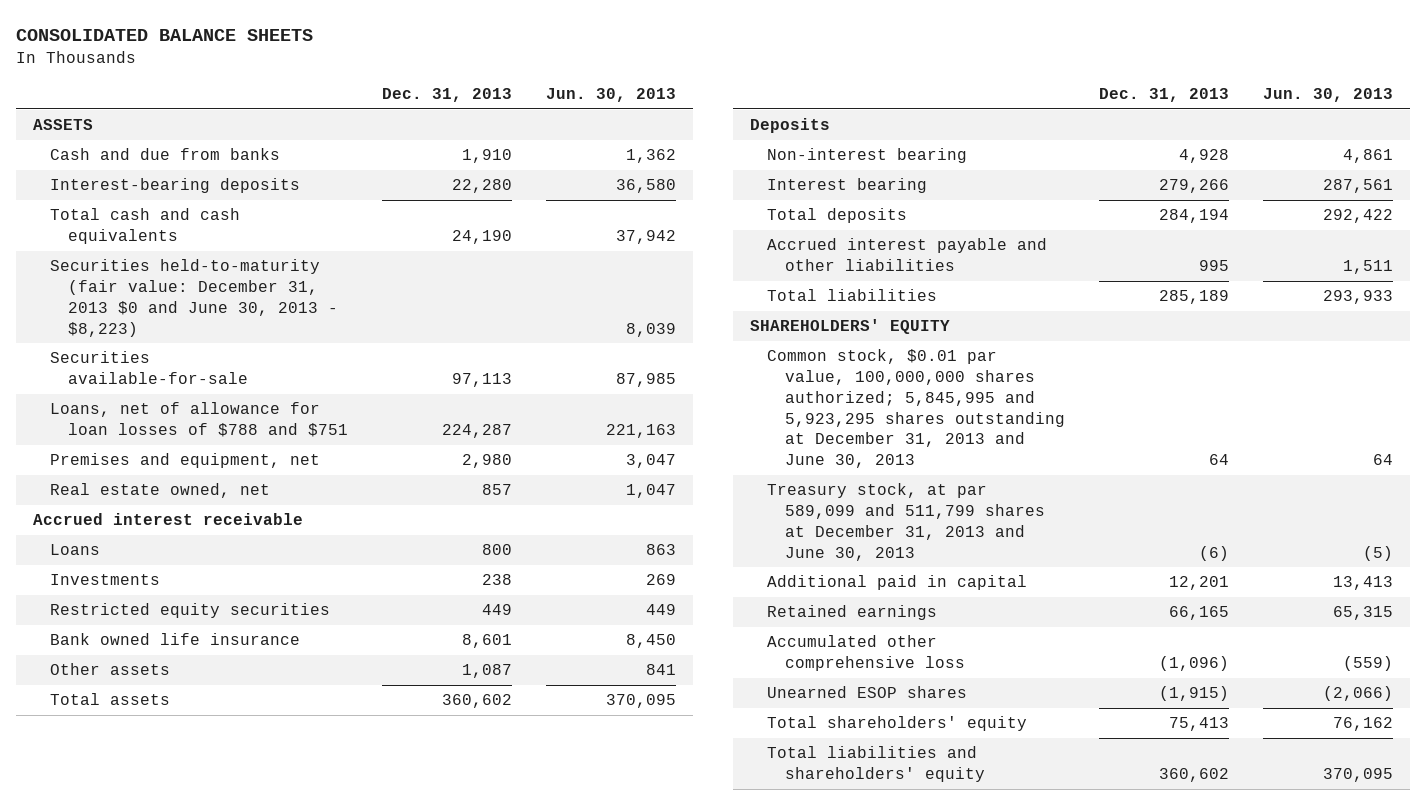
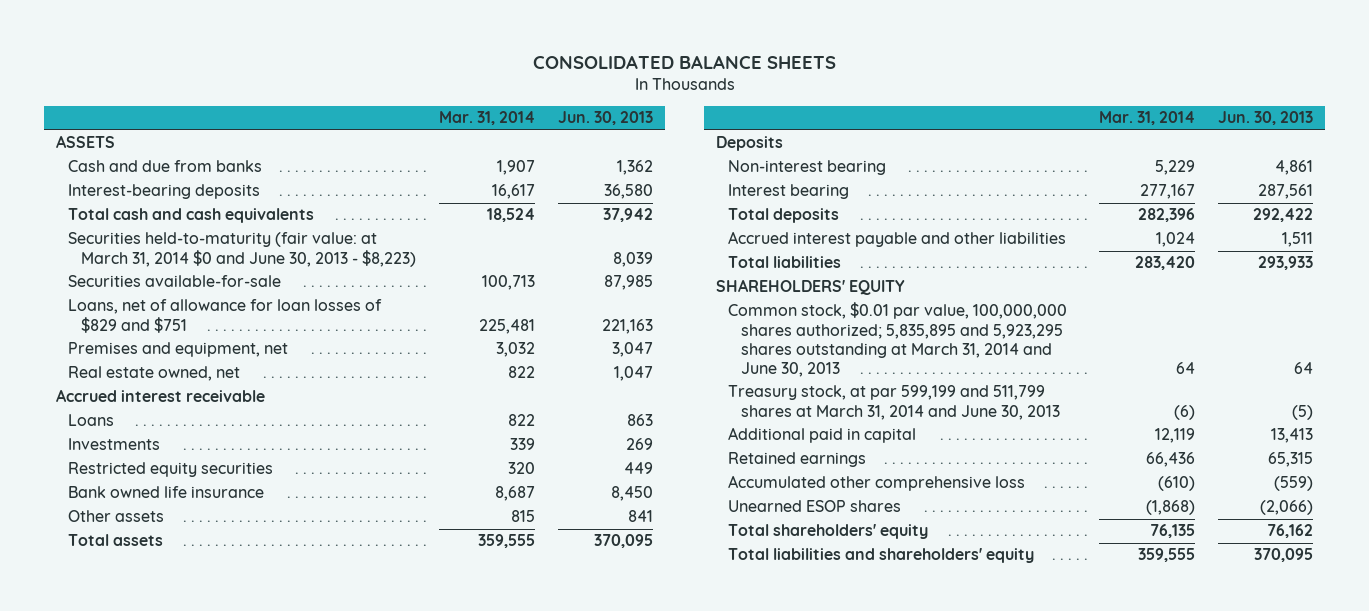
- | Dec. 31, 2013 | Jun. 30, 2013
+ | Mar. 31, 2014 | Jun. 30, 2013
- Securities held-to-maturity (fair value: December 31, 2013 $0 and June 30, 2013 - $8,223) | | 8,039
+ Securities held-to-maturity (fair value: at March 31, 2014 $0 and June 30, 2013 - $8,223) | | 8,039
- Loans, net of allowance for loan losses of $788 and $751 | 224,287 | 221,163
+ Loans, net of allowance for loan losses of $829 and $751 | 225,481 | 221,163
- Common stock, $0.01 par value, 100,000,000 shares authorized; 5,845,995 and 5,923,295 shares outstanding at December 31, 2013 and June 30, 2013 | 64 | 64
- Treasury stock, at par 589,099 and 511,799 shares at December 31, 2013 and June 30, 2013 | (6) | (5)
+ Common stock, $0.01 par value, 100,000,000 shares authorized; 5,835,895 and 5,923,295 shares outstanding at March 31, 2014 and June 30, 2013 | 64 | 64
+ Treasury stock, at par 599,199 and 511,799 shares at March 31, 2014 and June 30, 2013 | (6) | (5)

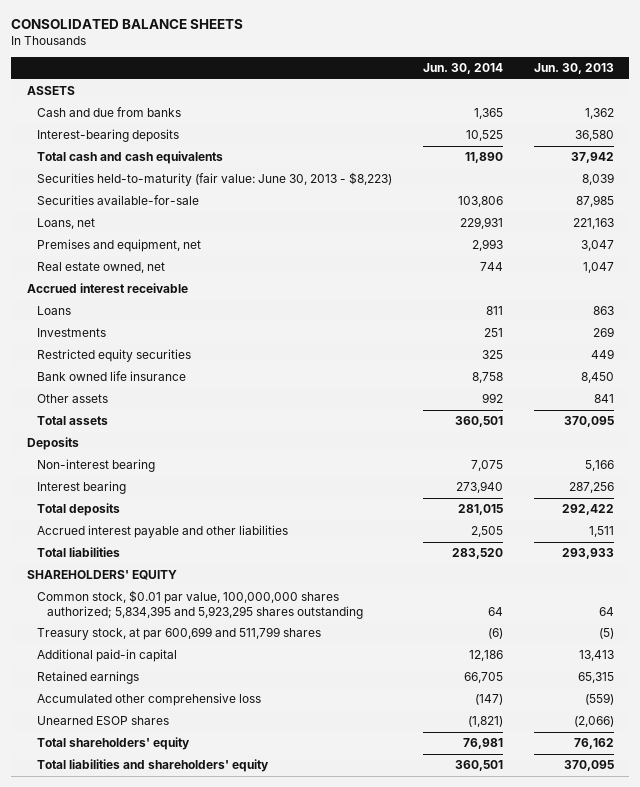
- | Mar. 31, 2014 | Jun. 30, 2013
+ | Jun. 30, 2014 | Jun. 30, 2013
- Securities held-to-maturity (fair value: at March 31, 2014 $0 and June 30, 2013 - $8,223) | | 8,039
+ Securities held-to-maturity (fair value: June 30, 2013 - $8,223) | | 8,039
- Loans, net of allowance for loan losses of $829 and $751 | 225,481 | 221,163
+ Loans, net | 229,931 | 221,163
- Non-interest bearing | 5,229 | 4,861
- Interest bearing | 277,167 | 287,561
+ Non-interest bearing | 7,075 | 5,166
+ Interest bearing | 273,940 | 287,256
- Common stock, $0.01 par value, 100,000,000 shares authorized; 5,835,895 and 5,923,295 shares outstanding at March 31, 2014 and June 30, 2013 | 64 | 64
- Treasury stock, at par 599,199 and 511,799 shares at March 31, 2014 and June 30, 2013 | (6) | (5)
- Additional paid in capital | 12,119 | 13,413
+ Common stock, $0.01 par value, 100,000,000 shares authorized; 5,834,395 and 5,923,295 shares outstanding | 64 | 64
+ Treasury stock, at par 600,699 and 511,799 shares | (6) | (5)
+ Additional paid-in capital | 12,186 | 13,413

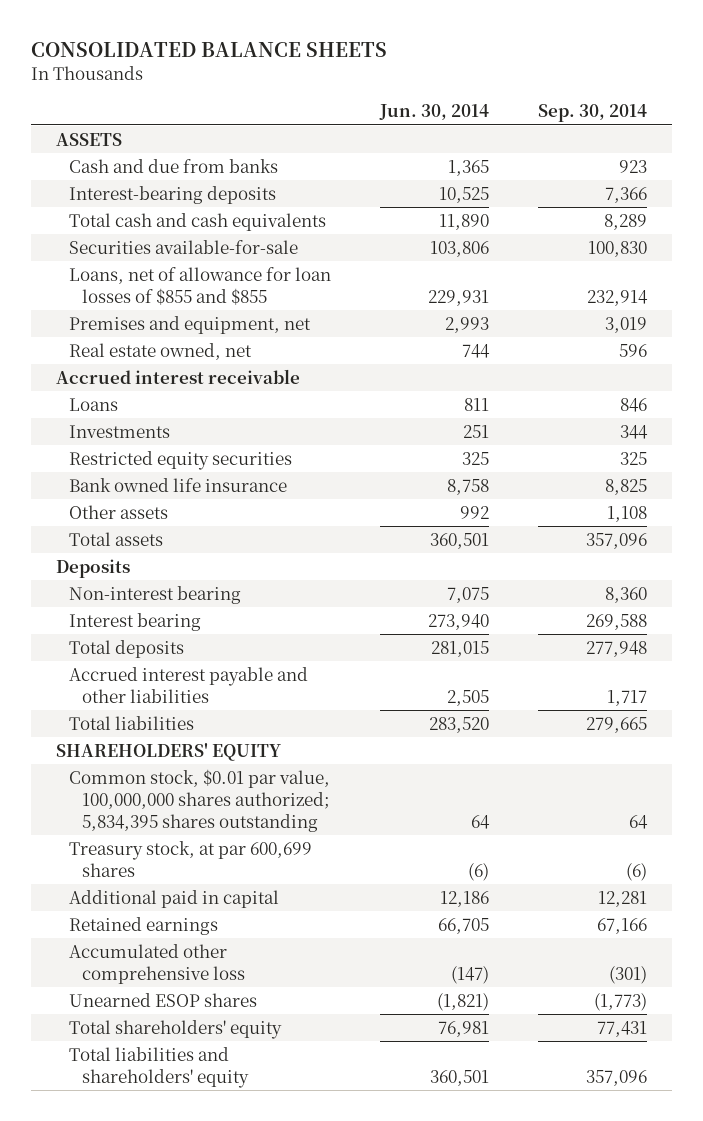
- | Jun. 30, 2014 | Jun. 30, 2013
+ | Jun. 30, 2014 | Sep. 30, 2014
- Securities held-to-maturity (fair value: June 30, 2013 - $8,223) | | 8,039
- Loans, net | 229,931 | 221,163
+ Loans, net of allowance for loan losses of $855 and $855 | 229,931 | 232,914
- Common stock, $0.01 par value, 100,000,000 shares authorized; 5,834,395 and 5,923,295 shares outstanding | 64 | 64
- Treasury stock, at par 600,699 and 511,799 shares | (6) | (5)
- Additional paid-in capital | 12,186 | 13,413
+ Common stock, $0.01 par value, 100,000,000 shares authorized; 5,834,395 shares outstanding | 64 | 64
+ Treasury stock, at par 600,699 shares | (6) | (6)
+ Additional paid in capital | 12,186 | 12,281

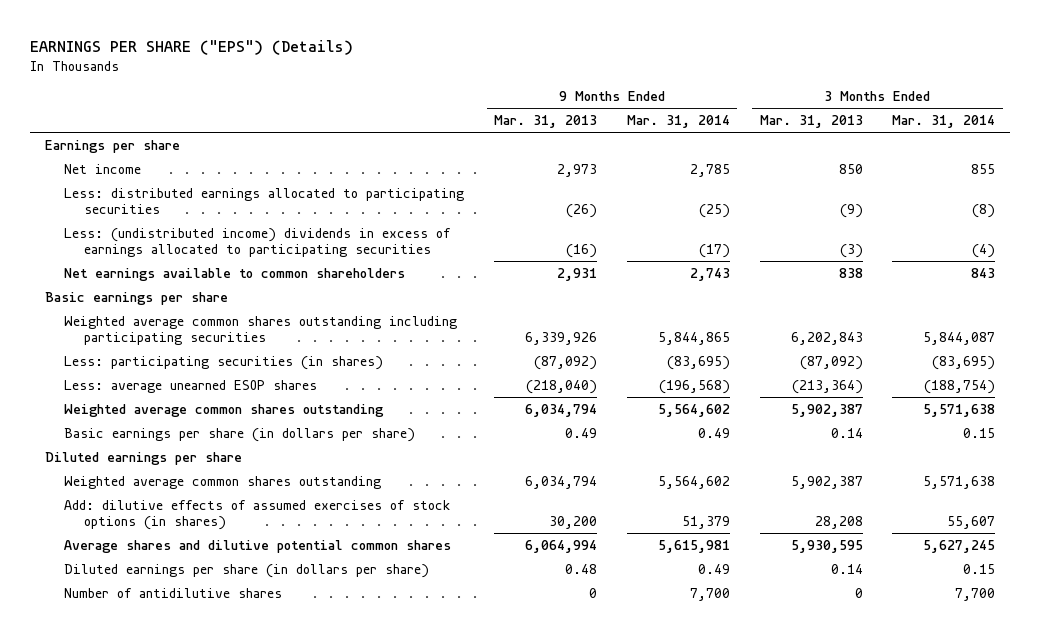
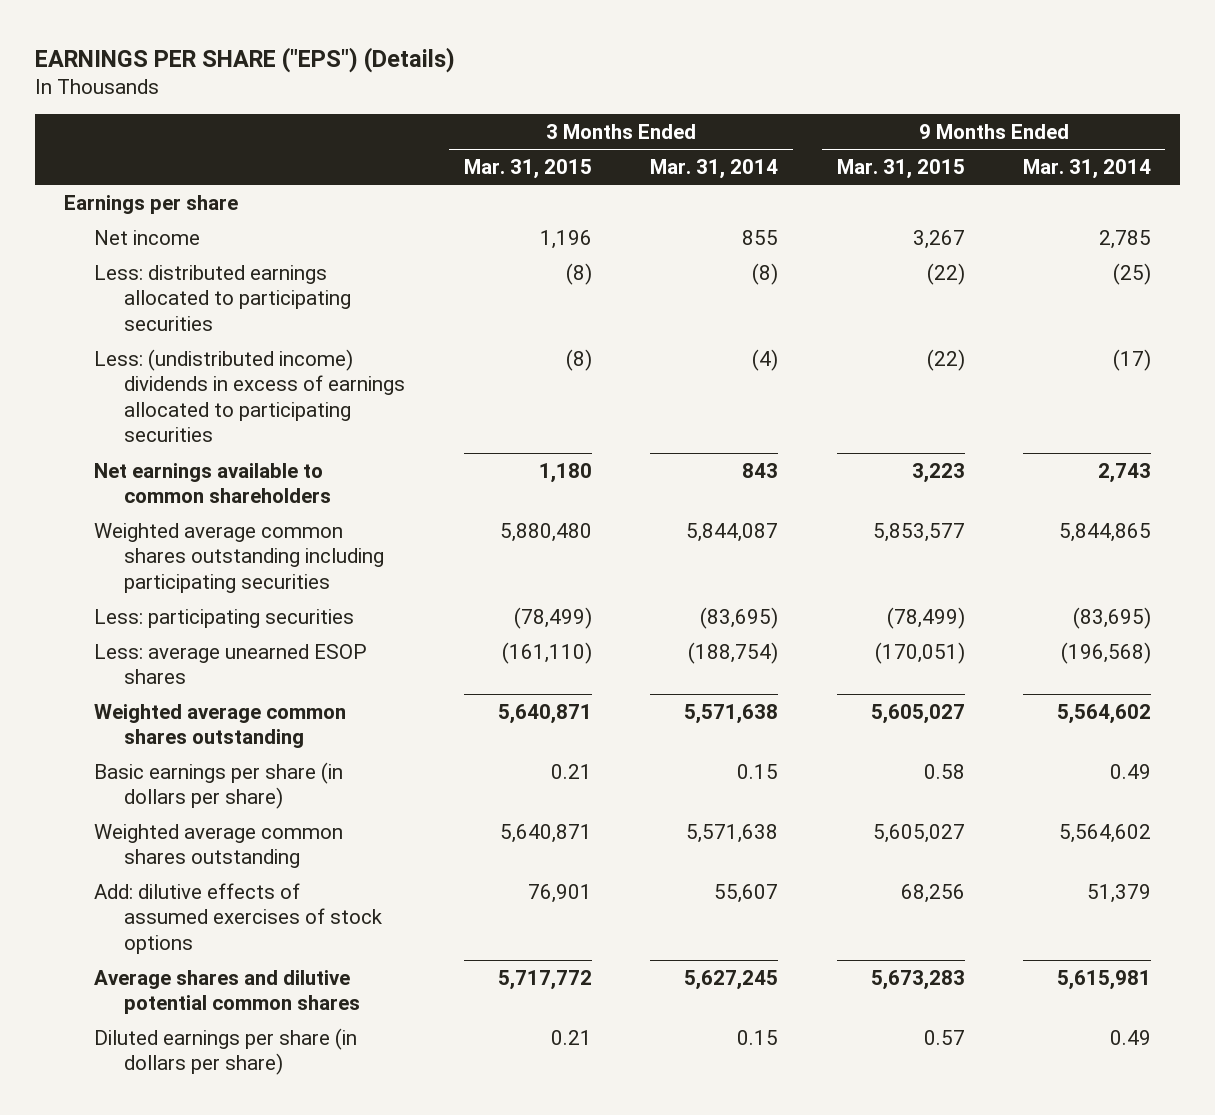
- | 9 Months Ended Mar. 31, 2013 | 9 Months Ended Mar. 31, 2014 | 3 Months Ended Mar. 31, 2013 | 3 Months Ended Mar. 31, 2014
+ | 3 Months Ended Mar. 31, 2015 | 3 Months Ended Mar. 31, 2014 | 9 Months Ended Mar. 31, 2015 | 9 Months Ended Mar. 31, 2014
- Basic earnings per share
- Less: participating securities (in shares) | (87,092) | (83,695) | (87,092) | (83,695)
+ Less: participating securities | (78,499) | (83,695) | (78,499) | (83,695)
- Diluted earnings per share
- Add: dilutive effects of assumed exercises of stock options (in shares) | 30,200 | 51,379 | 28,208 | 55,607
+ Add: dilutive effects of assumed exercises of stock options | 76,901 | 55,607 | 68,256 | 51,379
- Number of antidilutive shares | 0 | 7,700 | 0 | 7,700

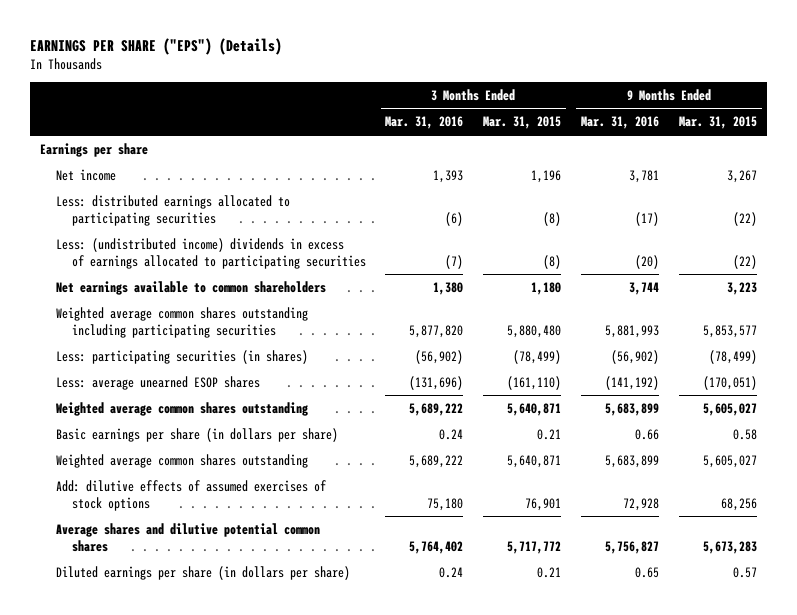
- | 3 Months Ended Mar. 31, 2015 | 3 Months Ended Mar. 31, 2014 | 9 Months Ended Mar. 31, 2015 | 9 Months Ended Mar. 31, 2014
+ | 3 Months Ended Mar. 31, 2016 | 3 Months Ended Mar. 31, 2015 | 9 Months Ended Mar. 31, 2016 | 9 Months Ended Mar. 31, 2015
- Less: participating securities | (78,499) | (83,695) | (78,499) | (83,695)
+ Less: participating securities (in shares) | (56,902) | (78,499) | (56,902) | (78,499)

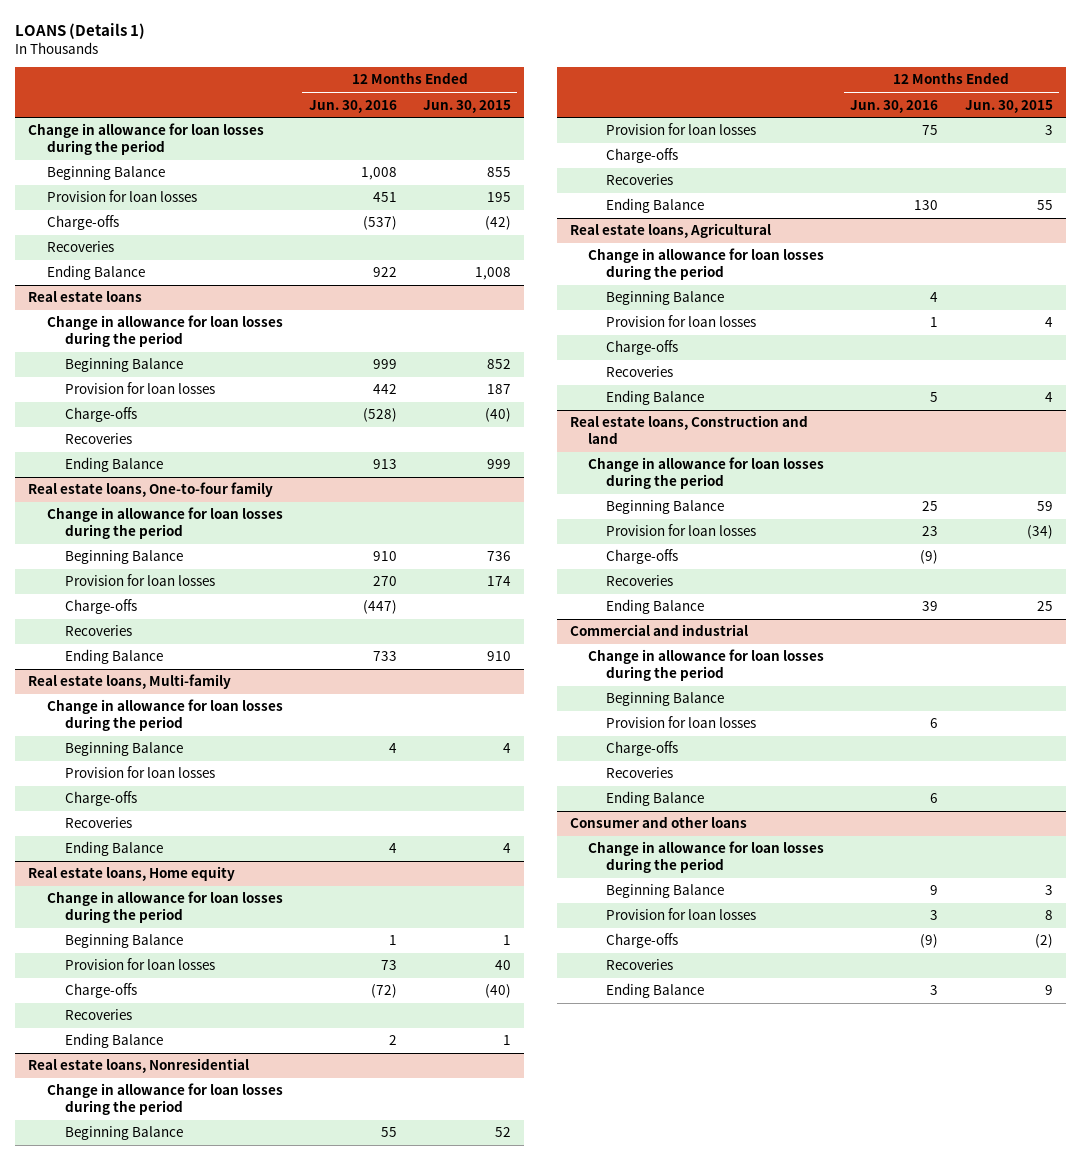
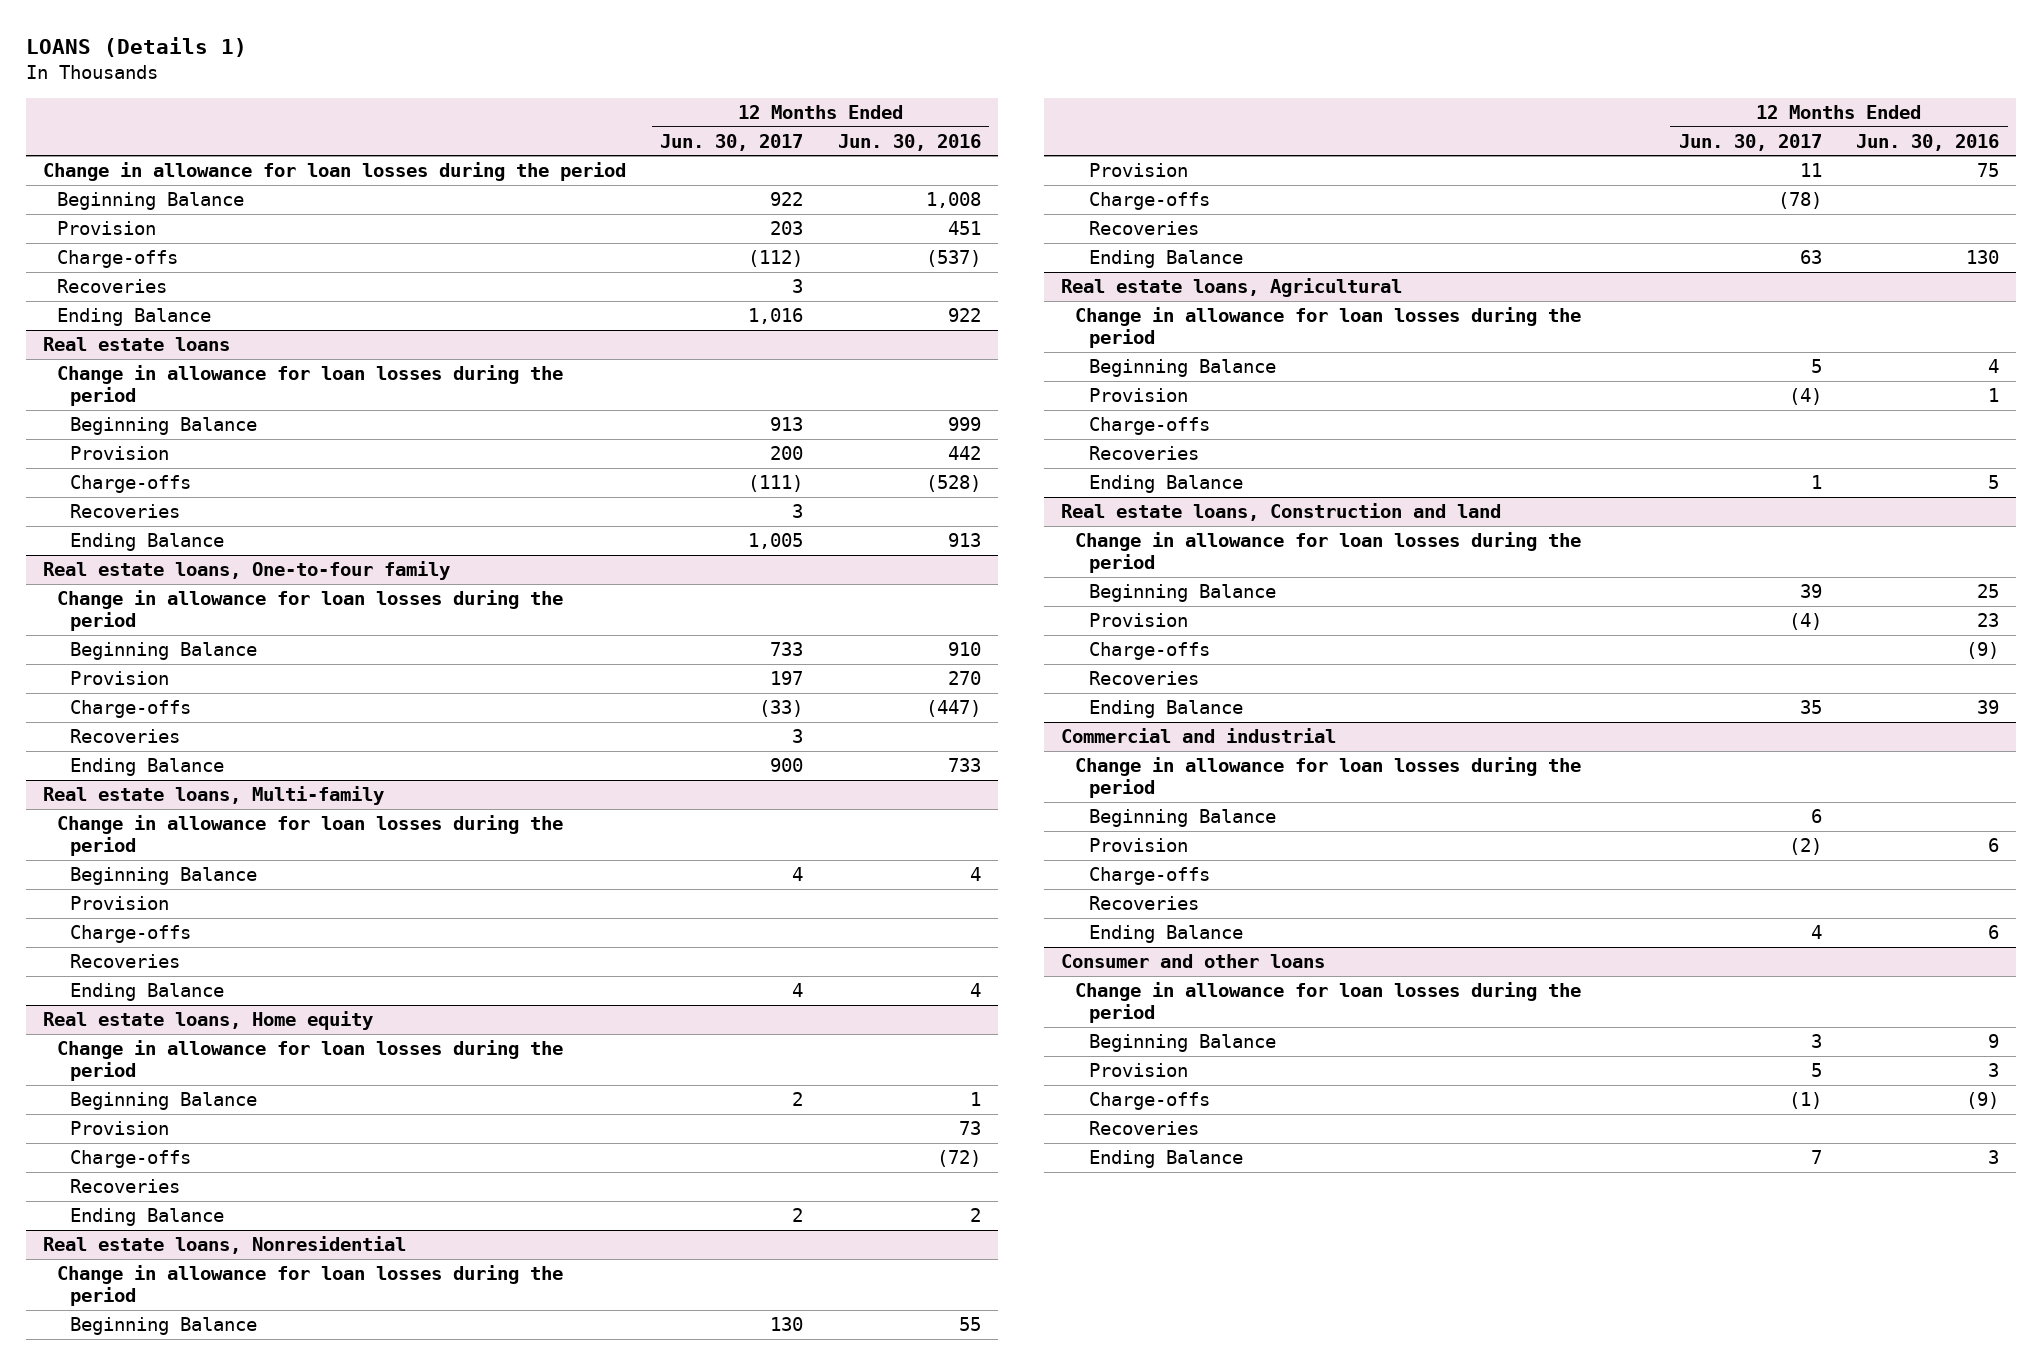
- | 12 Months Ended Jun. 30, 2016 | 12 Months Ended Jun. 30, 2015
+ | 12 Months Ended Jun. 30, 2017 | 12 Months Ended Jun. 30, 2016
- Provision for loan losses | 451 | 195
+ Provision | 203 | 451
@ Real estate loans
- Provision for loan losses | 442 | 187
+ Provision | 200 | 442
@ Real estate loans, One-to-four family
- Provision for loan losses | 270 | 174
+ Provision | 197 | 270
@ Real estate loans, Multi-family
- Provision for loan losses
+ Provision
@ Real estate loans, Home equity
- Provision for loan losses | 73 | 40
+ Provision | | 73
@ Real estate loans, Nonresidential
- Provision for loan losses | 75 | 3
+ Provision | 11 | 75
@ Real estate loans, Agricultural
- Provision for loan losses | 1 | 4
+ Provision | (4) | 1
@ Real estate loans, Construction and land
- Provision for loan losses | 23 | (34)
+ Provision | (4) | 23
@ Commercial and industrial
- Provision for loan losses | 6 |
+ Provision | (2) | 6
@ Consumer and other loans
- Provision for loan losses | 3 | 8
+ Provision | 5 | 3

